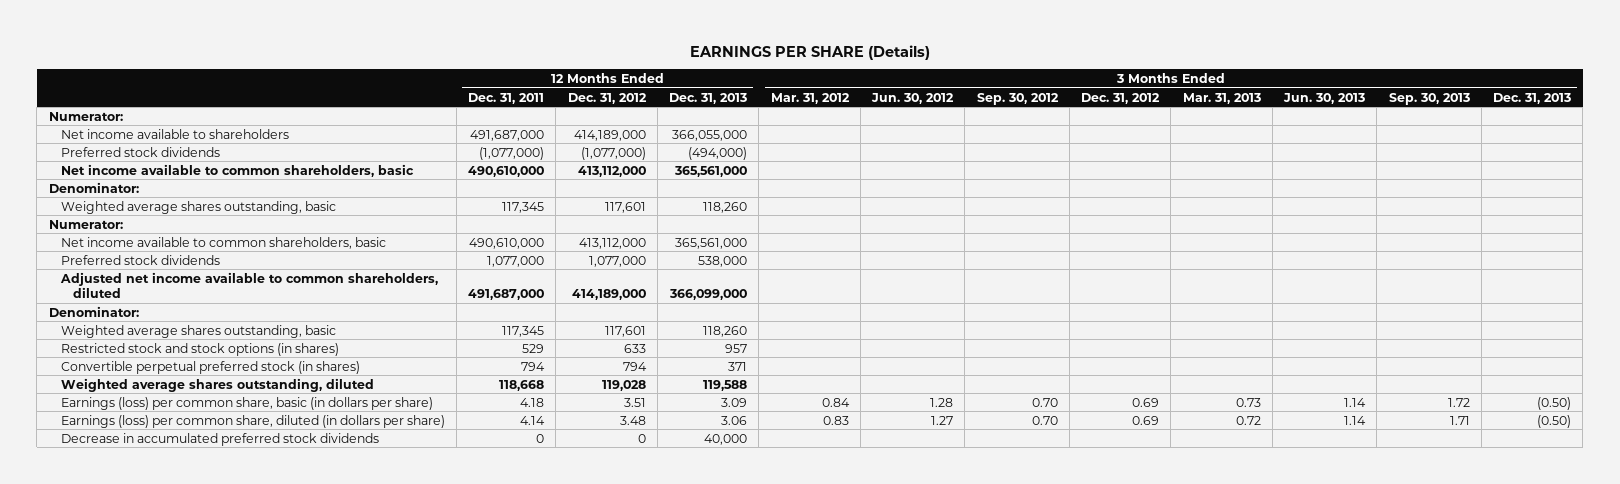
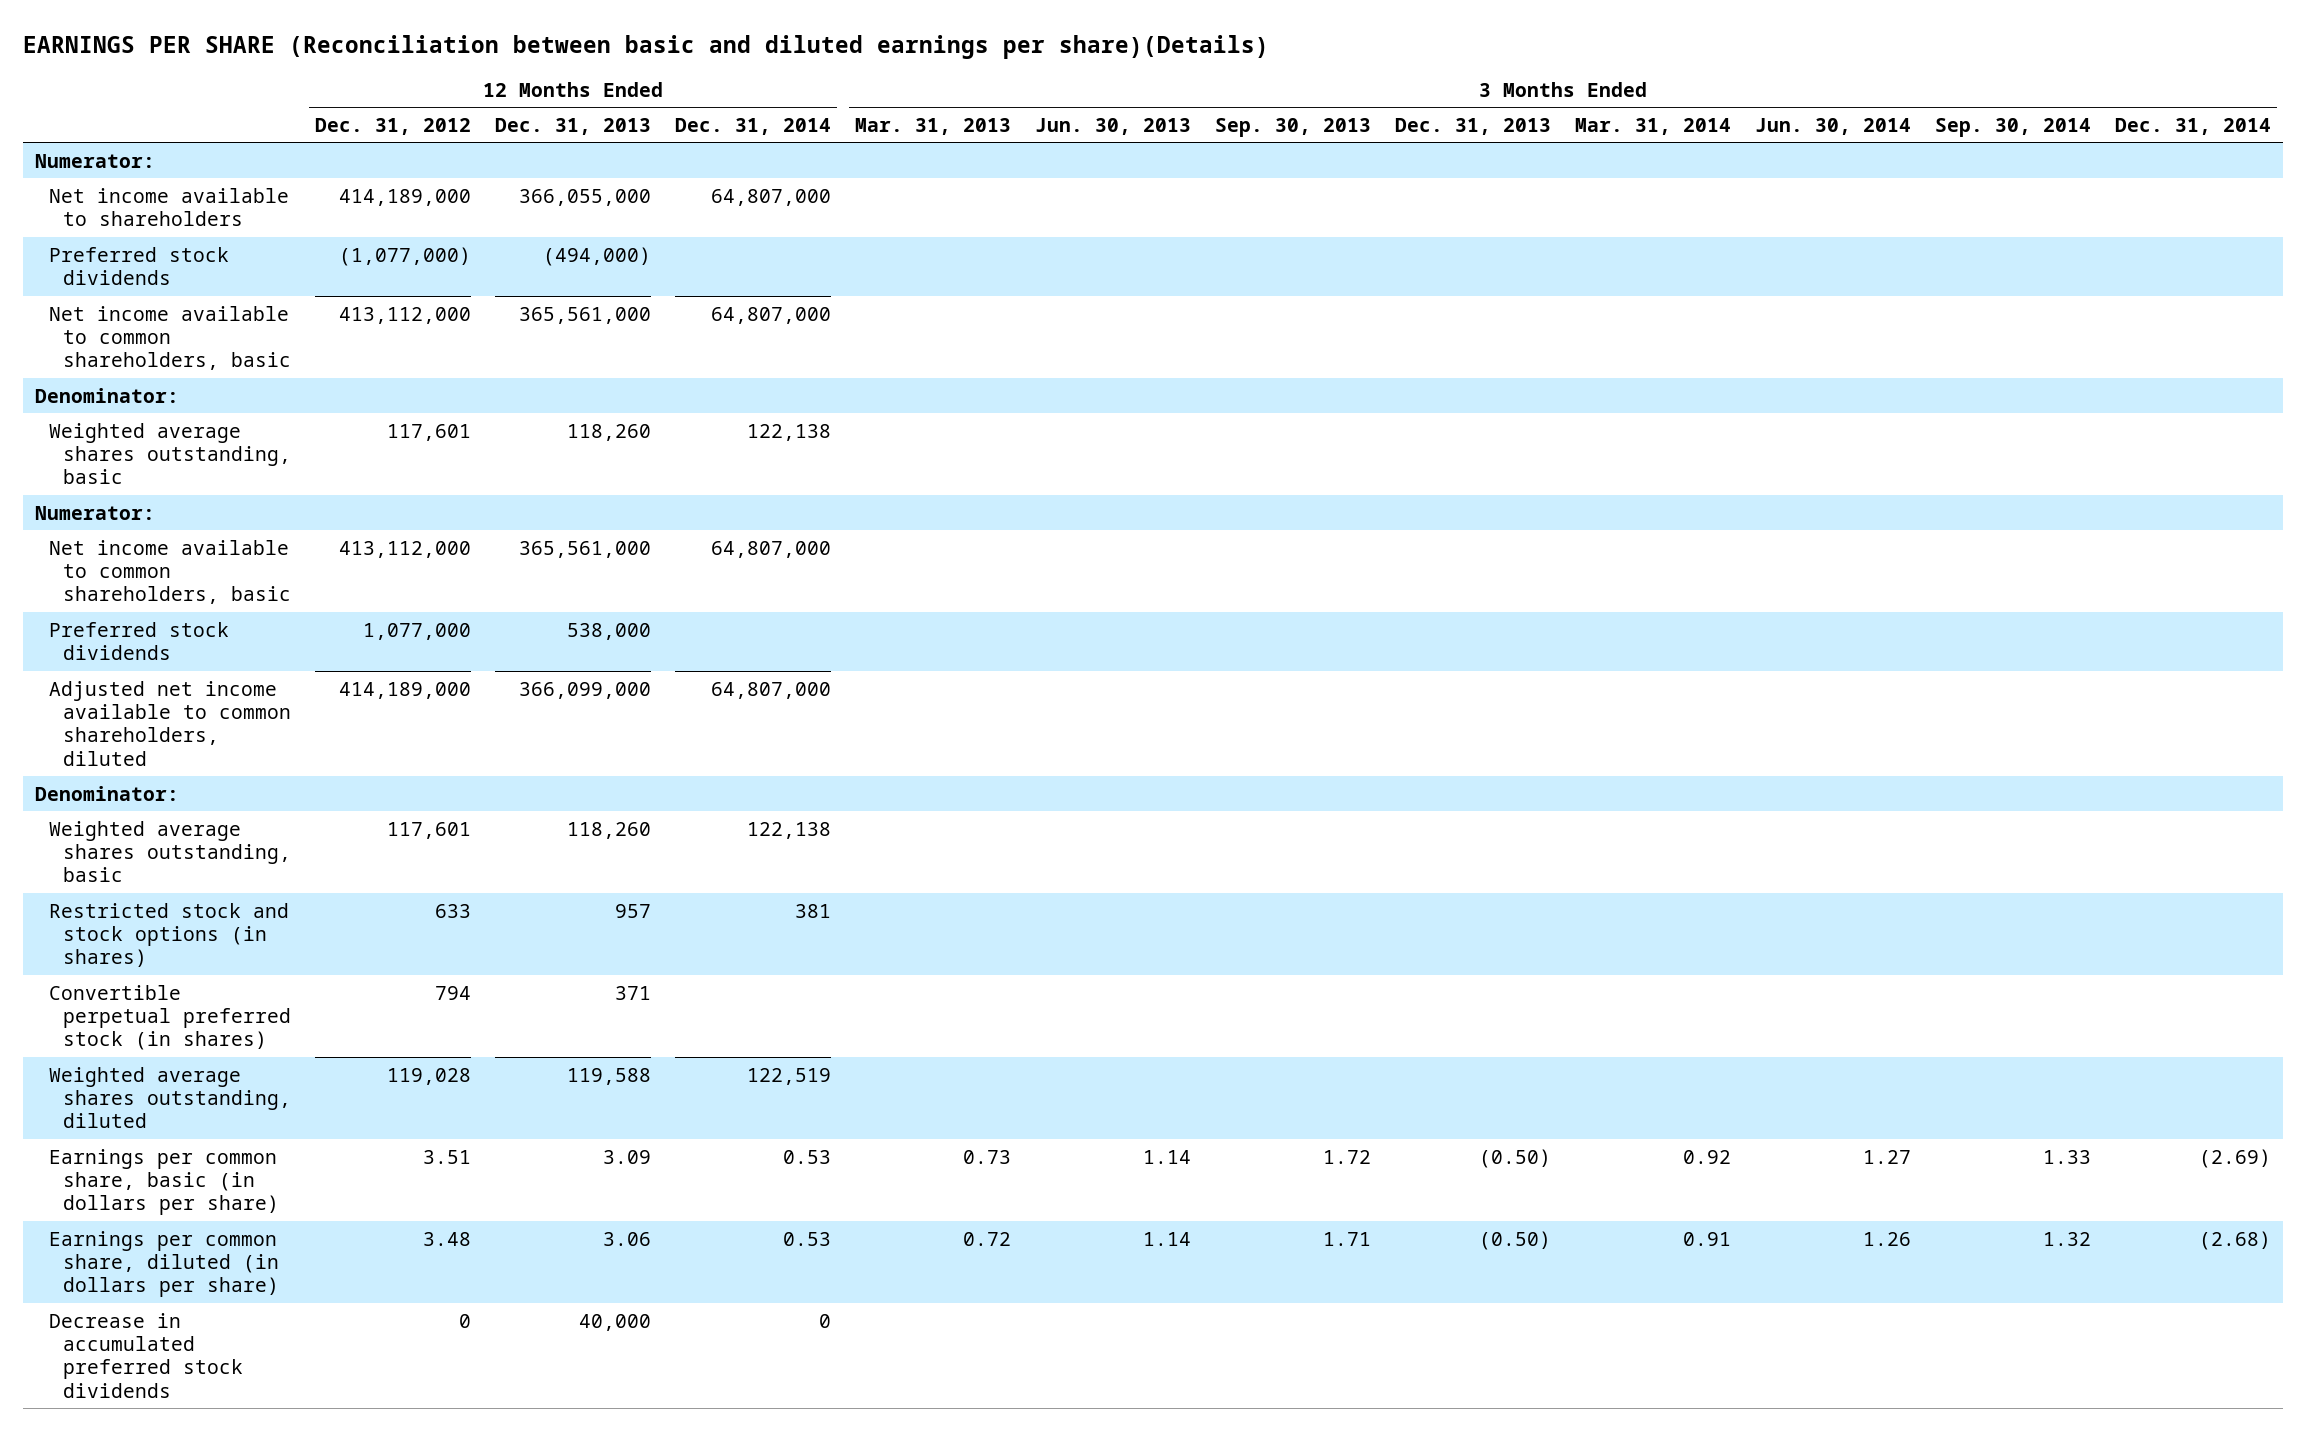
- EARNINGS PER SHARE (Details)
+ EARNINGS PER SHARE (Reconciliation between basic and diluted earnings per share)(Details)
- | 12 Months Ended Dec. 31, 2011 | 12 Months Ended Dec. 31, 2012 | 12 Months Ended Dec. 31, 2013 | 3 Months Ended Mar. 31, 2012 | 3 Months Ended Jun. 30, 2012 | 3 Months Ended Sep. 30, 2012 | 3 Months Ended Dec. 31, 2012 | 3 Months Ended Mar. 31, 2013 | 3 Months Ended Jun. 30, 2013 | 3 Months Ended Sep. 30, 2013 | 3 Months Ended Dec. 31, 2013
+ | 12 Months Ended Dec. 31, 2012 | 12 Months Ended Dec. 31, 2013 | 12 Months Ended Dec. 31, 2014 | 3 Months Ended Mar. 31, 2013 | 3 Months Ended Jun. 30, 2013 | 3 Months Ended Sep. 30, 2013 | 3 Months Ended Dec. 31, 2013 | 3 Months Ended Mar. 31, 2014 | 3 Months Ended Jun. 30, 2014 | 3 Months Ended Sep. 30, 2014 | 3 Months Ended Dec. 31, 2014
- Earnings (loss) per common share, basic (in dollars per share) | 4.18 | 3.51 | 3.09 | 0.84 | 1.28 | 0.70 | 0.69 | 0.73 | 1.14 | 1.72 | (0.50)
- Earnings (loss) per common share, diluted (in dollars per share) | 4.14 | 3.48 | 3.06 | 0.83 | 1.27 | 0.70 | 0.69 | 0.72 | 1.14 | 1.71 | (0.50)
+ Earnings per common share, basic (in dollars per share) | 3.51 | 3.09 | 0.53 | 0.73 | 1.14 | 1.72 | (0.50) | 0.92 | 1.27 | 1.33 | (2.69)
+ Earnings per common share, diluted (in dollars per share) | 3.48 | 3.06 | 0.53 | 0.72 | 1.14 | 1.71 | (0.50) | 0.91 | 1.26 | 1.32 | (2.68)

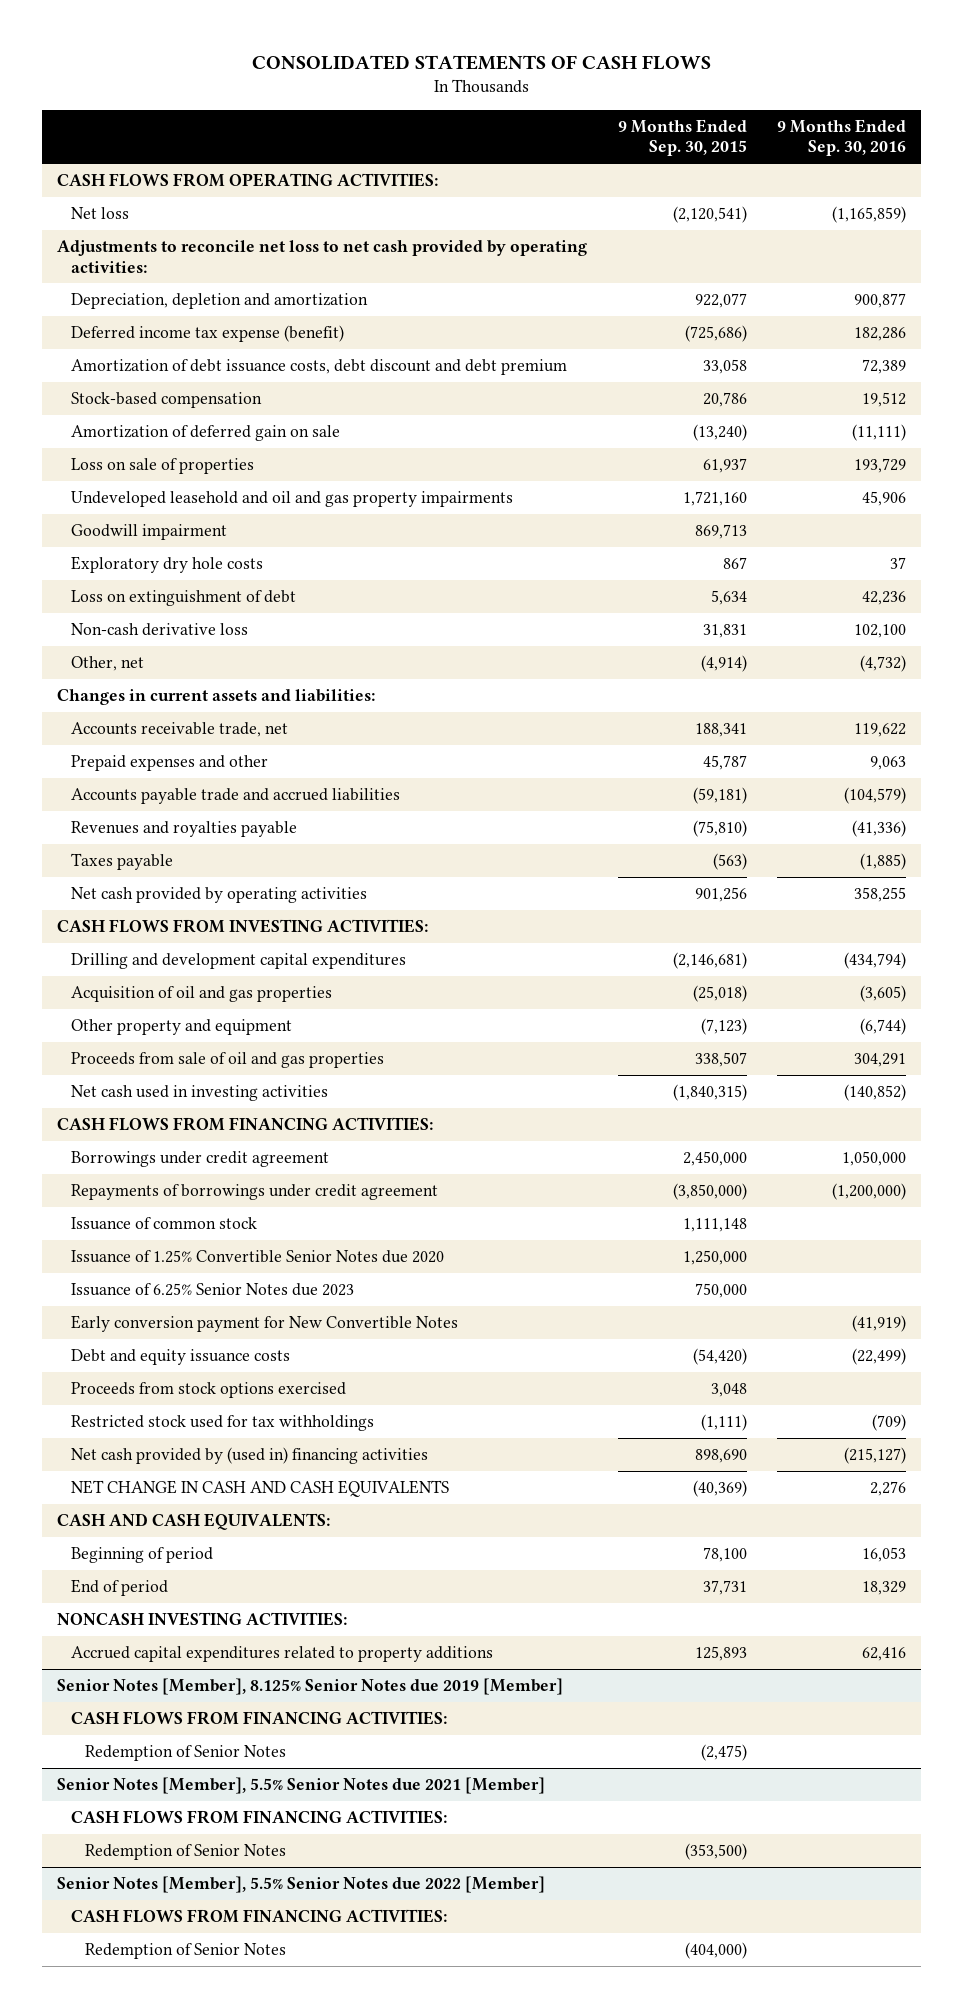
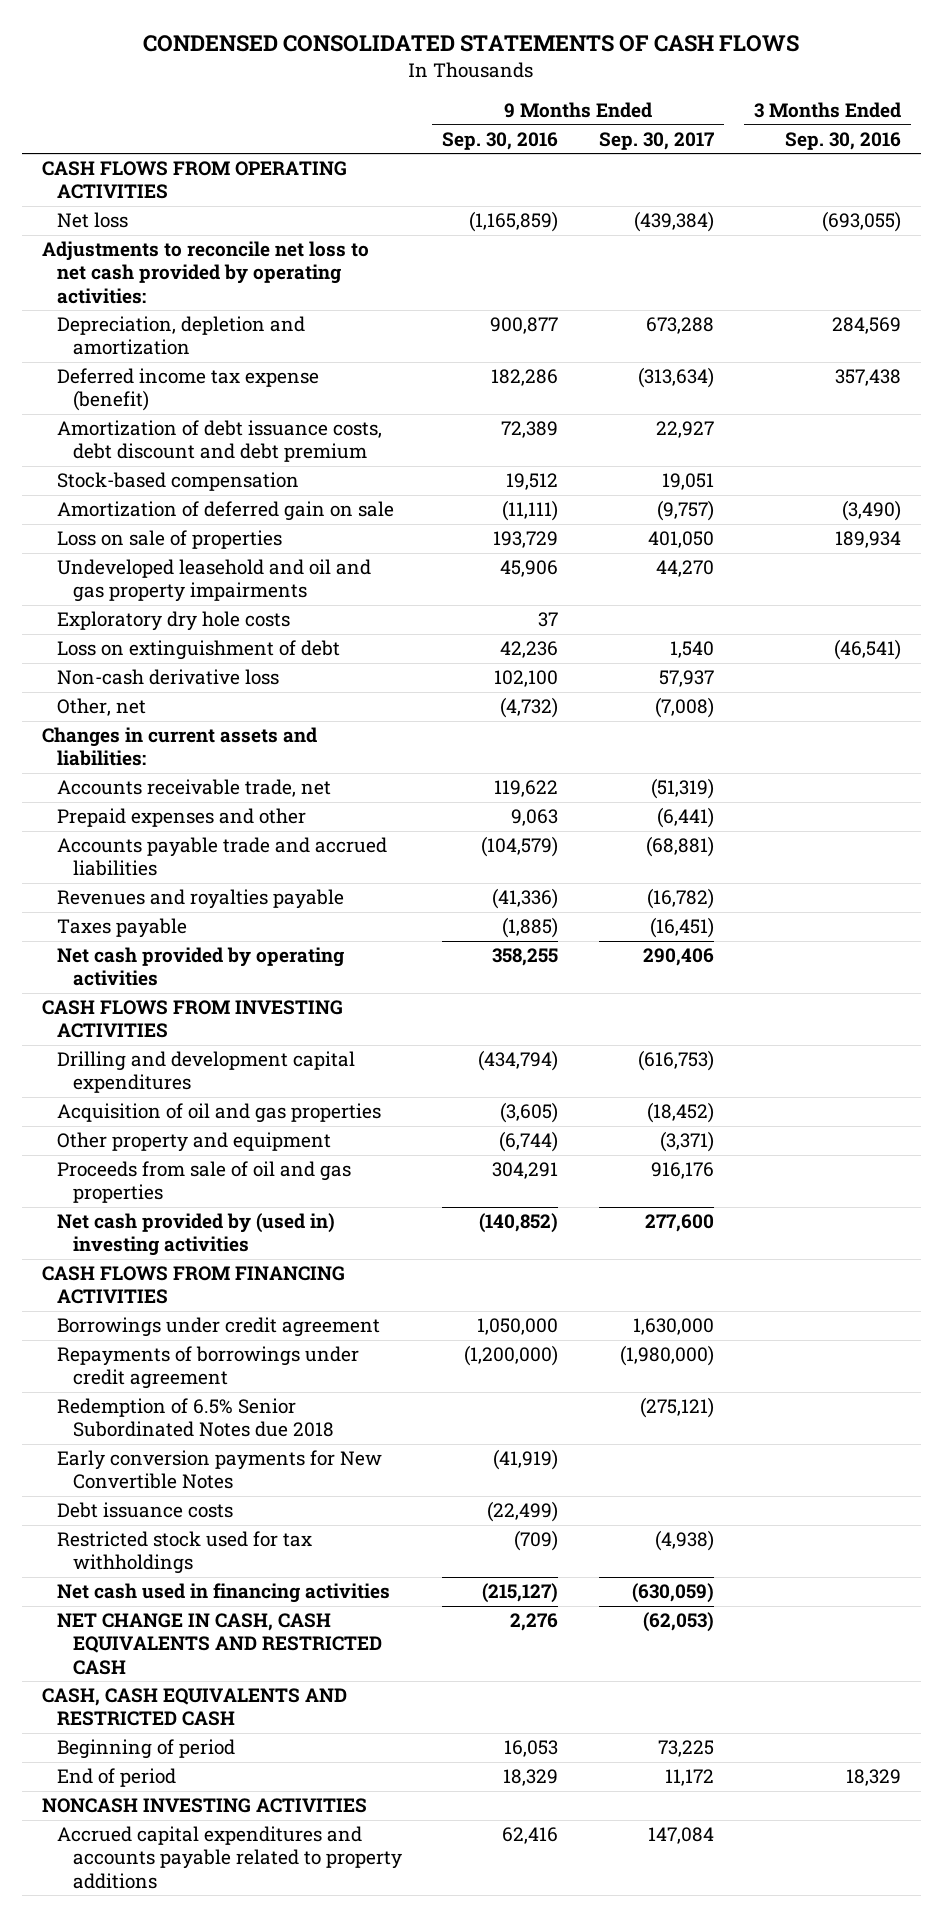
- CONSOLIDATED STATEMENTS OF CASH FLOWS
+ CONDENSED CONSOLIDATED STATEMENTS OF CASH FLOWS
- | 9 Months Ended Sep. 30, 2015 | 9 Months Ended Sep. 30, 2016
+ | 9 Months Ended Sep. 30, 2016 | 9 Months Ended Sep. 30, 2017 | 3 Months Ended Sep. 30, 2016
- CASH FLOWS FROM OPERATING ACTIVITIES:
+ CASH FLOWS FROM OPERATING ACTIVITIES
- Goodwill impairment | 869,713 |
- CASH FLOWS FROM INVESTING ACTIVITIES:
+ CASH FLOWS FROM INVESTING ACTIVITIES
- Net cash used in investing activities | (1,840,315) | (140,852)
- CASH FLOWS FROM FINANCING ACTIVITIES:
+ Net cash provided by (used in) investing activities | (140,852) | 277,600 |
+ CASH FLOWS FROM FINANCING ACTIVITIES
- Issuance of common stock | 1,111,148 |
- Issuance of 1.25% Convertible Senior Notes due 2020 | 1,250,000 |
- Issuance of 6.25% Senior Notes due 2023 | 750,000 |
- Early conversion payment for New Convertible Notes | | (41,919)
- Debt and equity issuance costs | (54,420) | (22,499)
- Proceeds from stock options exercised | 3,048 |
+ Redemption of 6.5% Senior Subordinated Notes due 2018 | | (275,121) |
+ Early conversion payments for New Convertible Notes | (41,919) | |
+ Debt issuance costs | (22,499) | |
- Net cash provided by (used in) financing activities | 898,690 | (215,127)
- NET CHANGE IN CASH AND CASH EQUIVALENTS | (40,369) | 2,276
- CASH AND CASH EQUIVALENTS:
+ Net cash used in financing activities | (215,127) | (630,059) |
+ NET CHANGE IN CASH, CASH EQUIVALENTS AND RESTRICTED CASH | 2,276 | (62,053) |
+ CASH, CASH EQUIVALENTS AND RESTRICTED CASH
- NONCASH INVESTING ACTIVITIES:
- Accrued capital expenditures related to property additions | 125,893 | 62,416
- Senior Notes [Member], 8.125% Senior Notes due 2019 [Member]
- CASH FLOWS FROM FINANCING ACTIVITIES:
- Redemption of Senior Notes | (2,475) |
- Senior Notes [Member], 5.5% Senior Notes due 2021 [Member]
- CASH FLOWS FROM FINANCING ACTIVITIES:
- Redemption of Senior Notes | (353,500) |
- Senior Notes [Member], 5.5% Senior Notes due 2022 [Member]
- CASH FLOWS FROM FINANCING ACTIVITIES:
- Redemption of Senior Notes | (404,000) |
+ NONCASH INVESTING ACTIVITIES
+ Accrued capital expenditures and accounts payable related to property additions | 62,416 | 147,084 |

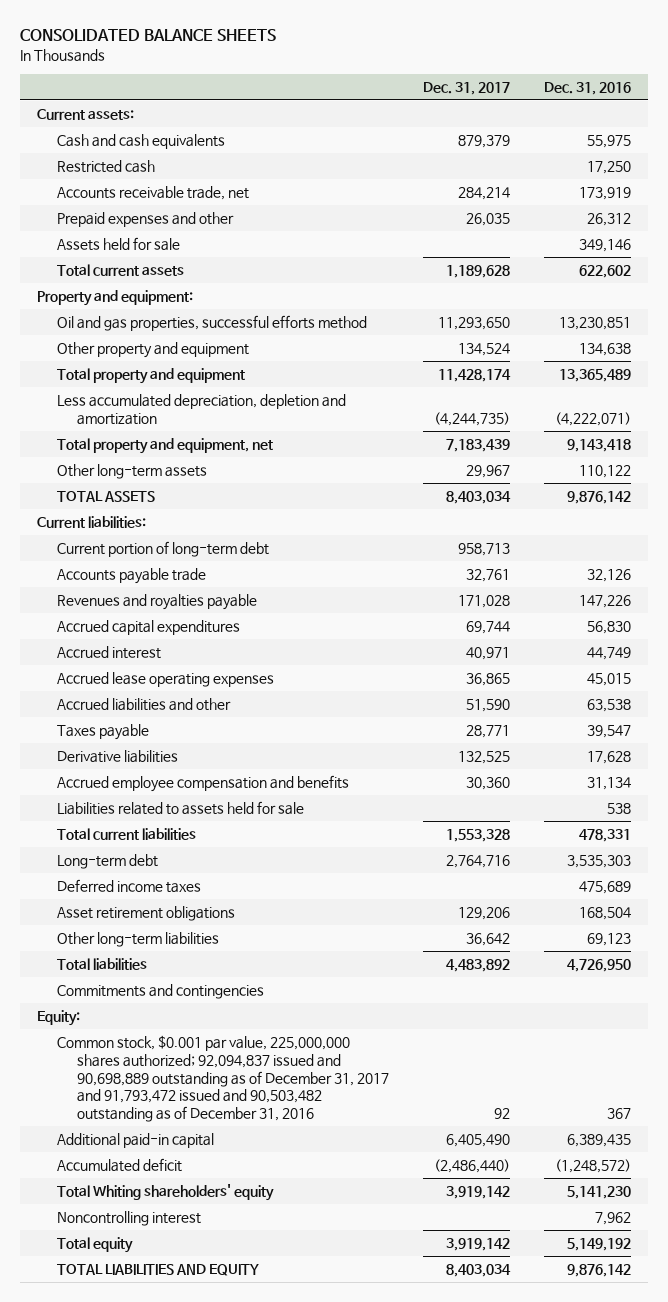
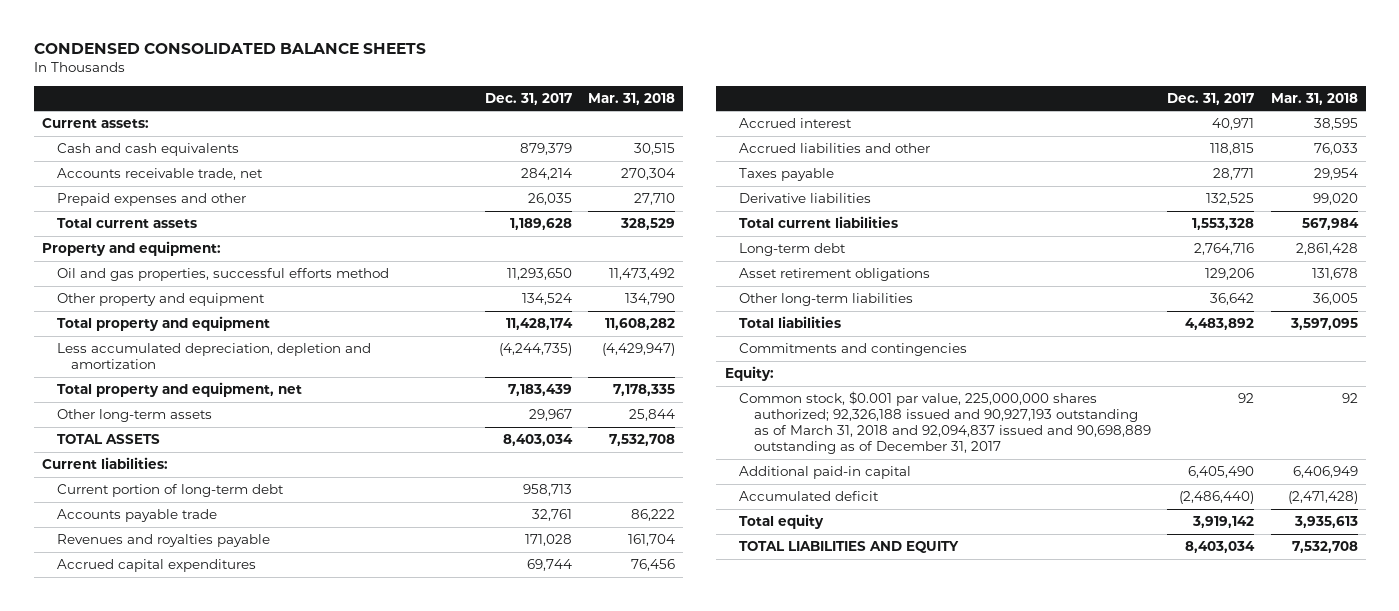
- CONSOLIDATED BALANCE SHEETS
+ CONDENSED CONSOLIDATED BALANCE SHEETS
- | Dec. 31, 2017 | Dec. 31, 2016
+ | Dec. 31, 2017 | Mar. 31, 2018
- Restricted cash | | 17,250
- Assets held for sale | | 349,146
- Accrued lease operating expenses | 36,865 | 45,015
- Accrued liabilities and other | 51,590 | 63,538
+ Accrued liabilities and other | 118,815 | 76,033
- Accrued employee compensation and benefits | 30,360 | 31,134
- Liabilities related to assets held for sale | | 538
- Deferred income taxes | | 475,689
- Common stock, $0.001 par value, 225,000,000 shares authorized; 92,094,837 issued and 90,698,889 outstanding as of December 31, 2017 and 91,793,472 issued and 90,503,482 outstanding as of December 31, 2016 | 92 | 367
+ Common stock, $0.001 par value, 225,000,000 shares authorized; 92,326,188 issued and 90,927,193 outstanding as of March 31, 2018 and 92,094,837 issued and 90,698,889 outstanding as of December 31, 2017 | 92 | 92
- Total Whiting shareholders' equity | 3,919,142 | 5,141,230
- Noncontrolling interest | | 7,962

